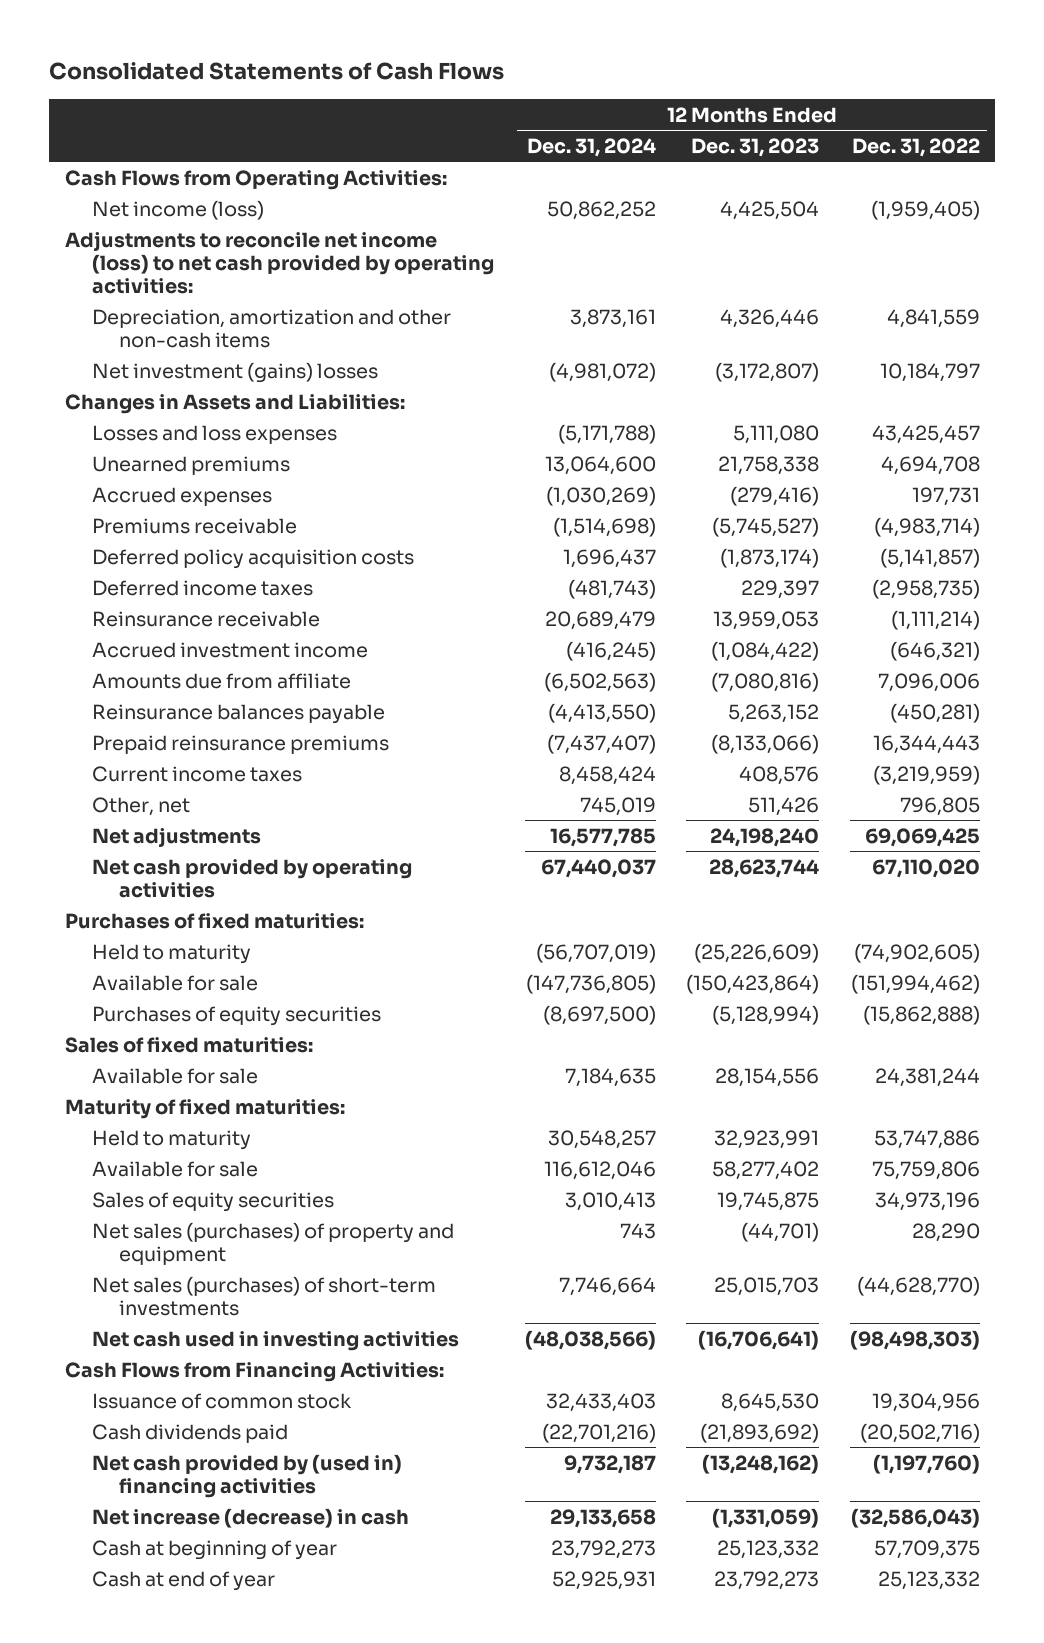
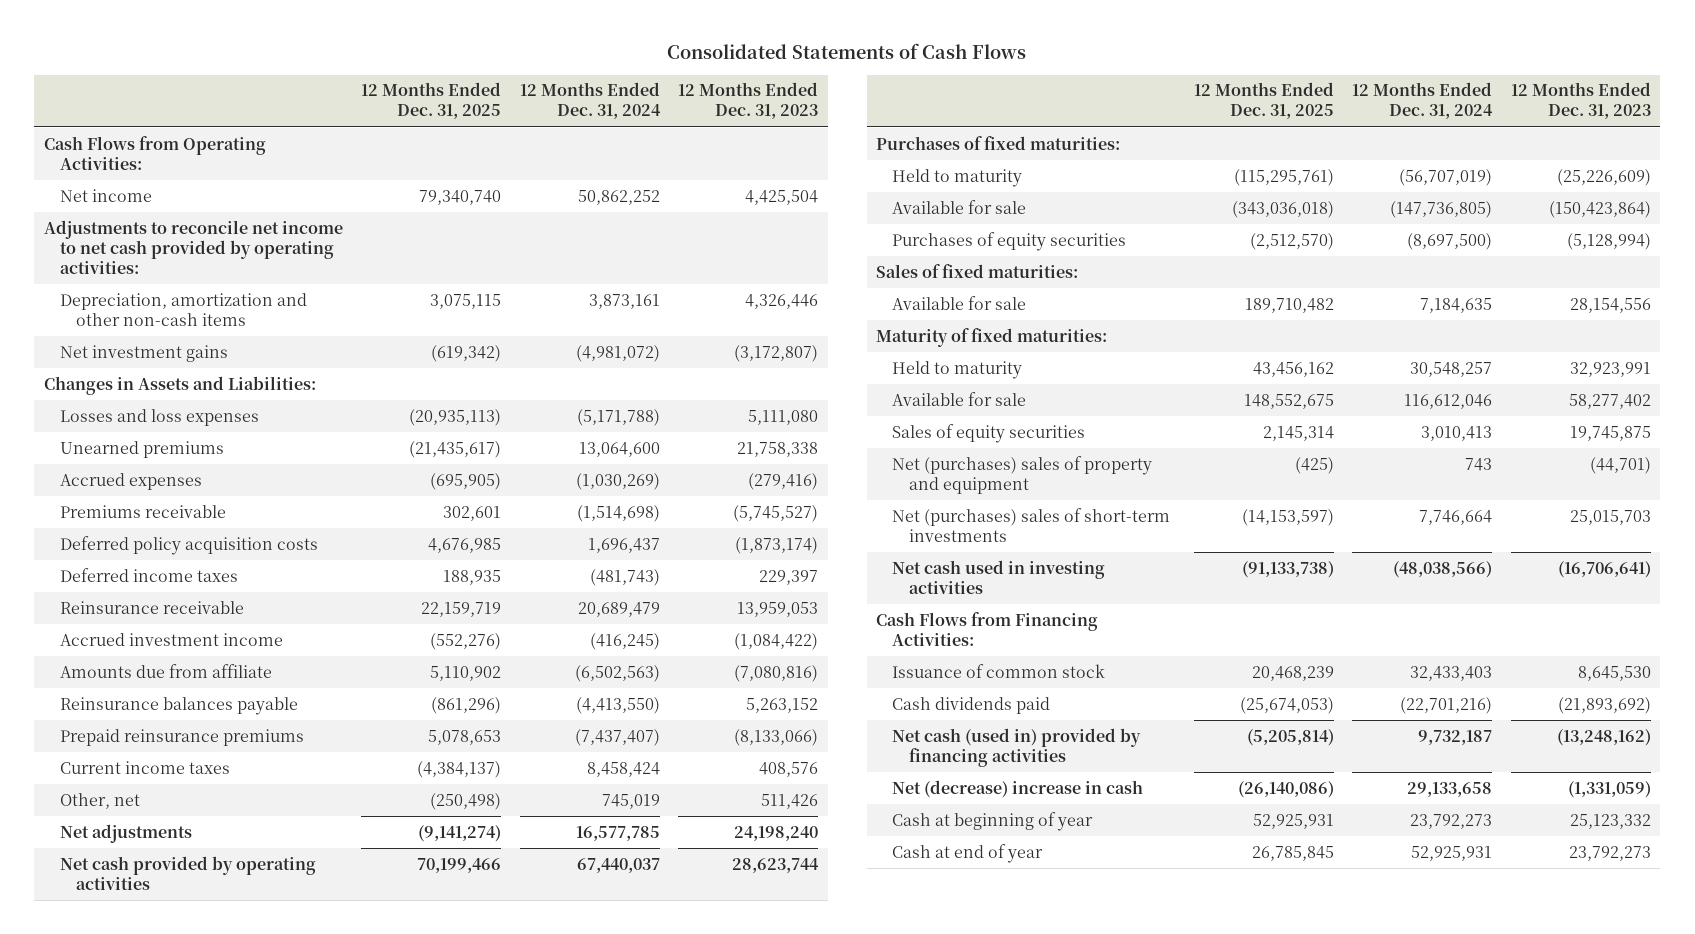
- | 12 Months Ended Dec. 31, 2024 | 12 Months Ended Dec. 31, 2023 | 12 Months Ended Dec. 31, 2022
+ | 12 Months Ended Dec. 31, 2025 | 12 Months Ended Dec. 31, 2024 | 12 Months Ended Dec. 31, 2023
- Net income (loss) | 50,862,252 | 4,425,504 | (1,959,405)
- Adjustments to reconcile net income (loss) to net cash provided by operating activities:
+ Net income | 79,340,740 | 50,862,252 | 4,425,504
+ Adjustments to reconcile net income to net cash provided by operating activities:
- Net investment (gains) losses | (4,981,072) | (3,172,807) | 10,184,797
+ Net investment gains | (619,342) | (4,981,072) | (3,172,807)
- Net sales (purchases) of property and equipment | 743 | (44,701) | 28,290
- Net sales (purchases) of short-term investments | 7,746,664 | 25,015,703 | (44,628,770)
+ Net (purchases) sales of property and equipment | (425) | 743 | (44,701)
+ Net (purchases) sales of short-term investments | (14,153,597) | 7,746,664 | 25,015,703
- Net cash provided by (used in) financing activities | 9,732,187 | (13,248,162) | (1,197,760)
- Net increase (decrease) in cash | 29,133,658 | (1,331,059) | (32,586,043)
+ Net cash (used in) provided by financing activities | (5,205,814) | 9,732,187 | (13,248,162)
+ Net (decrease) increase in cash | (26,140,086) | 29,133,658 | (1,331,059)

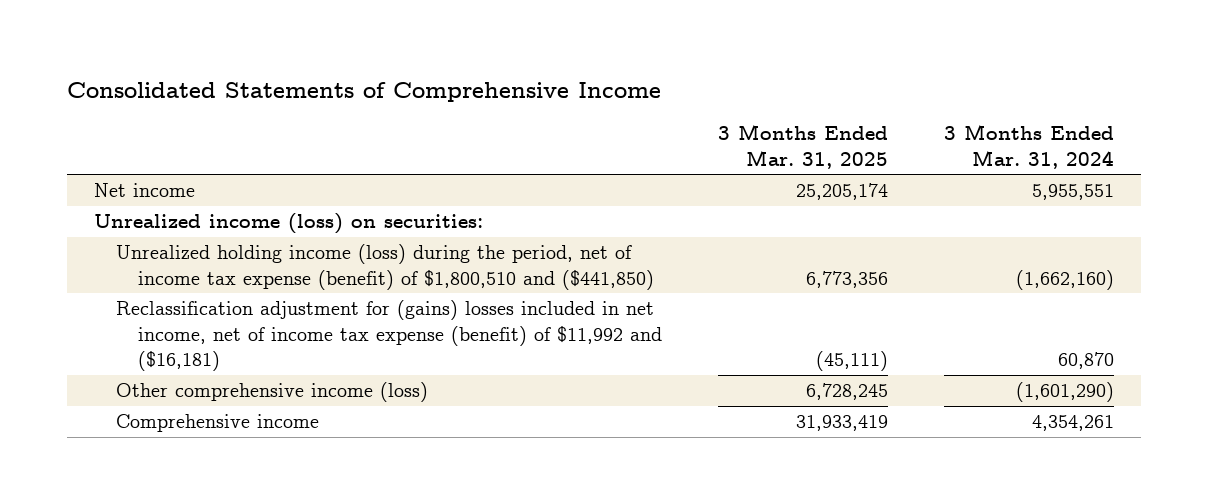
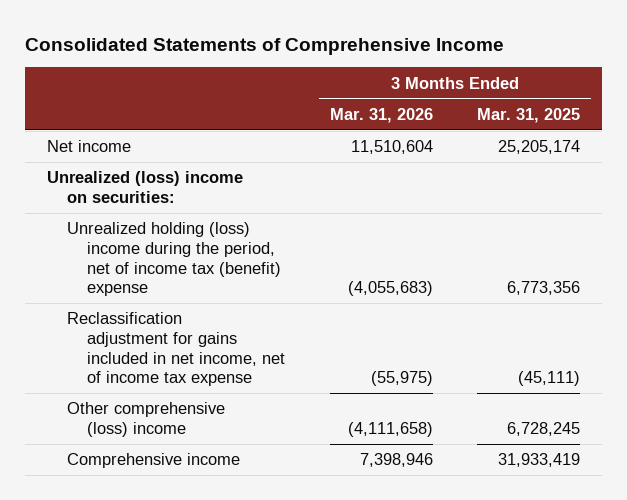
- | 3 Months Ended Mar. 31, 2025 | 3 Months Ended Mar. 31, 2024
+ | 3 Months Ended Mar. 31, 2026 | 3 Months Ended Mar. 31, 2025
- Unrealized income (loss) on securities:
- Unrealized holding income (loss) during the period, net of income tax expense (benefit) of $1,800,510 and ($441,850) | 6,773,356 | (1,662,160)
- Reclassification adjustment for (gains) losses included in net income, net of income tax expense (benefit) of $11,992 and ($16,181) | (45,111) | 60,870
- Other comprehensive income (loss) | 6,728,245 | (1,601,290)
+ Unrealized (loss) income on securities:
+ Unrealized holding (loss) income during the period, net of income tax (benefit) expense | (4,055,683) | 6,773,356
+ Reclassification adjustment for gains included in net income, net of income tax expense | (55,975) | (45,111)
+ Other comprehensive (loss) income | (4,111,658) | 6,728,245

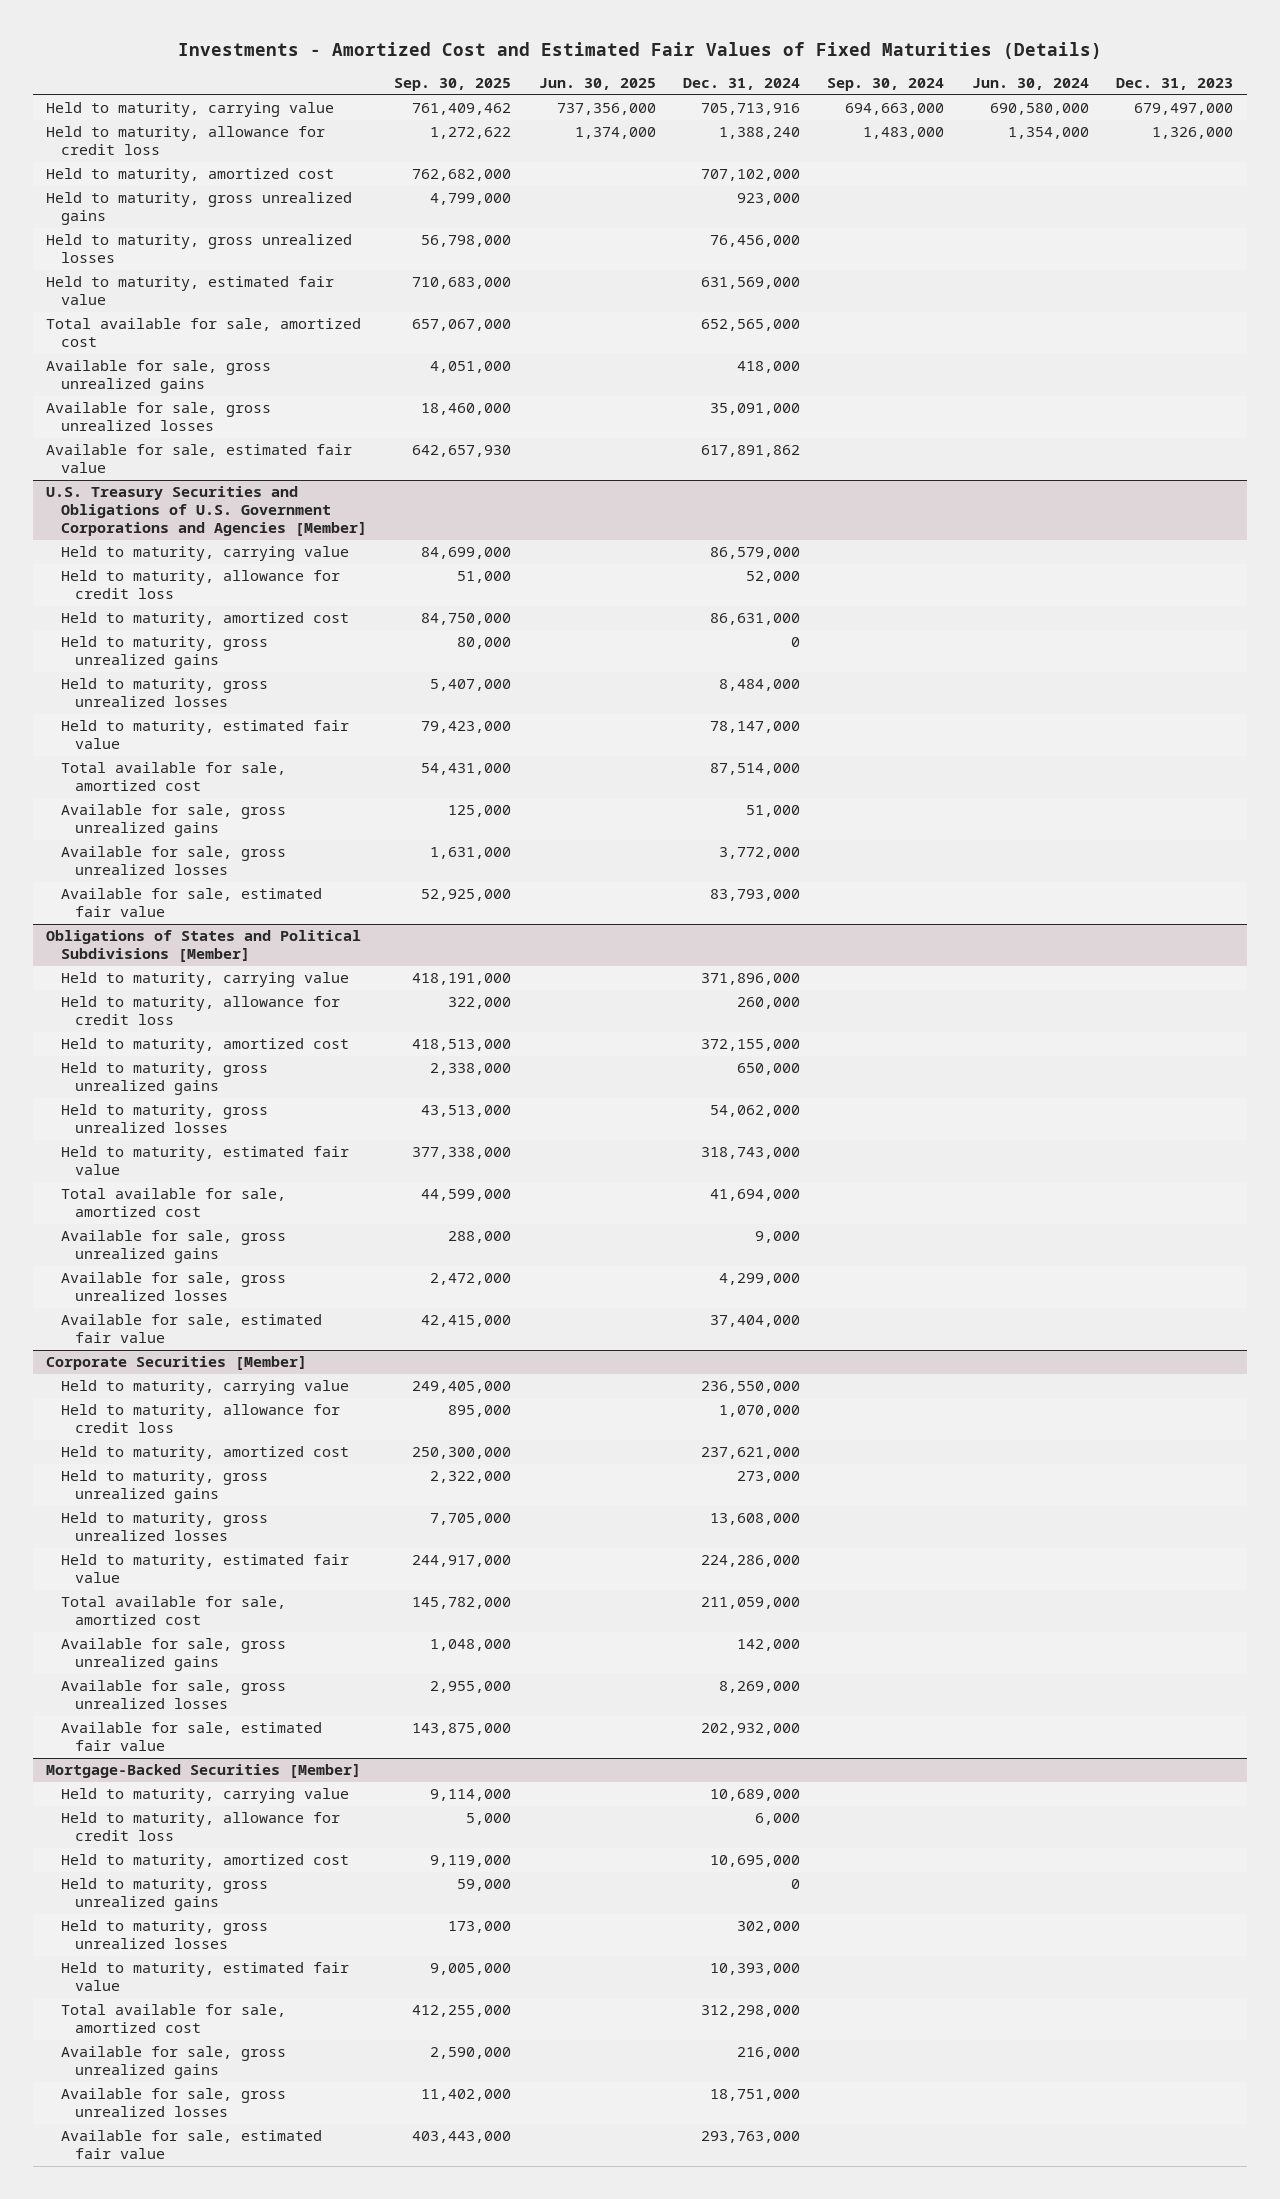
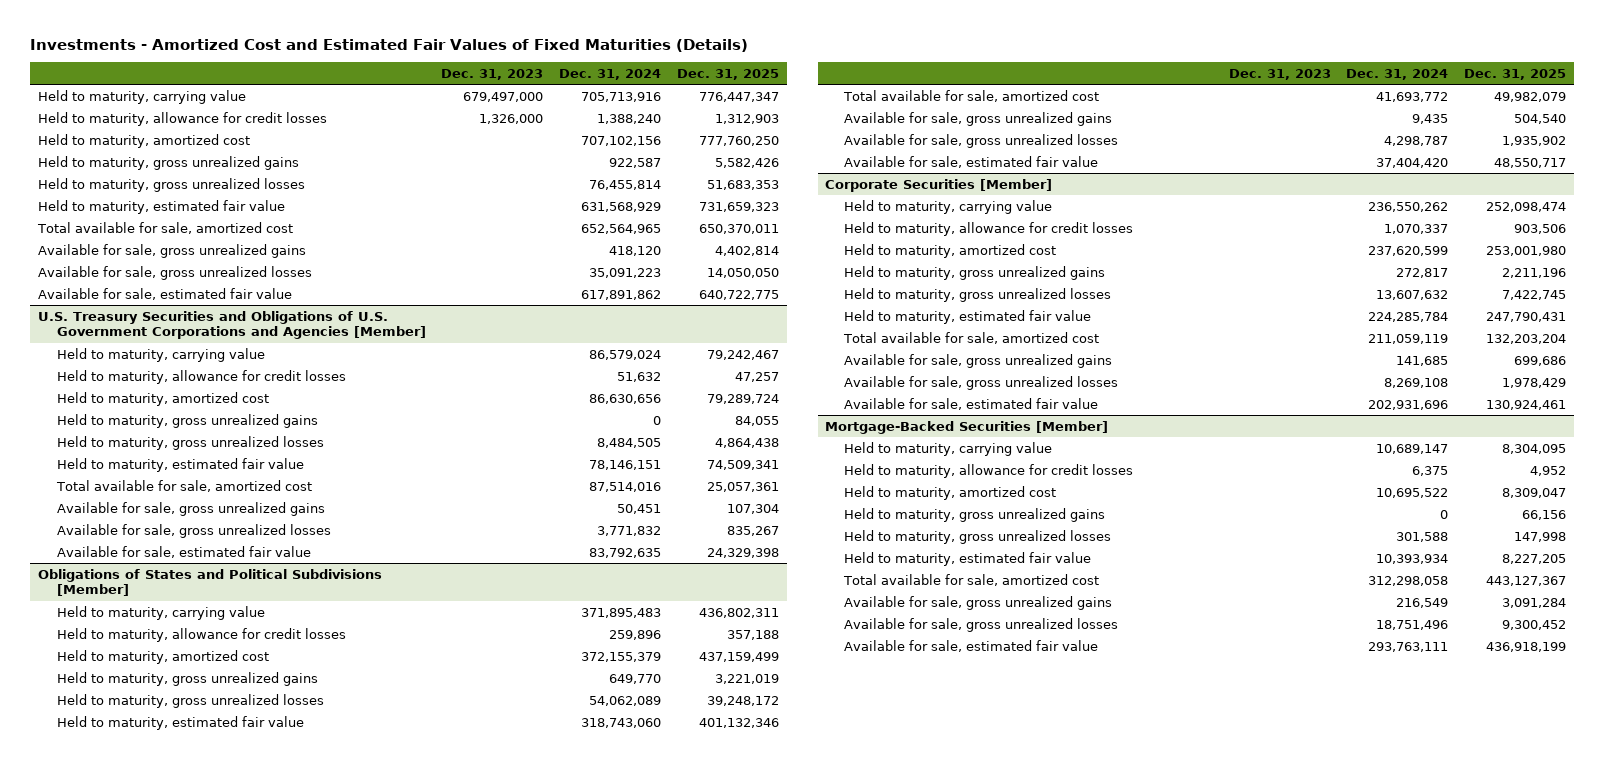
- | Sep. 30, 2025 | Jun. 30, 2025 | Dec. 31, 2024 | Sep. 30, 2024 | Jun. 30, 2024 | Dec. 31, 2023
+ | Dec. 31, 2023 | Dec. 31, 2024 | Dec. 31, 2025
- Held to maturity, allowance for credit loss | 1,272,622 | 1,374,000 | 1,388,240 | 1,483,000 | 1,354,000 | 1,326,000
- Held to maturity, amortized cost | 762,682,000 | | 707,102,000 | | |
- Held to maturity, gross unrealized gains | 4,799,000 | | 923,000 | | |
- Held to maturity, gross unrealized losses | 56,798,000 | | 76,456,000 | | |
- Held to maturity, estimated fair value | 710,683,000 | | 631,569,000 | | |
- Total available for sale, amortized cost | 657,067,000 | | 652,565,000 | | |
- Available for sale, gross unrealized gains | 4,051,000 | | 418,000 | | |
- Available for sale, gross unrealized losses | 18,460,000 | | 35,091,000 | | |
+ Held to maturity, allowance for credit losses | 1,326,000 | 1,388,240 | 1,312,903
+ Held to maturity, amortized cost | | 707,102,156 | 777,760,250
+ Held to maturity, gross unrealized gains | | 922,587 | 5,582,426
+ Held to maturity, gross unrealized losses | | 76,455,814 | 51,683,353
+ Held to maturity, estimated fair value | | 631,568,929 | 731,659,323
+ Total available for sale, amortized cost | | 652,564,965 | 650,370,011
+ Available for sale, gross unrealized gains | | 418,120 | 4,402,814
+ Available for sale, gross unrealized losses | | 35,091,223 | 14,050,050
@ U.S. Treasury Securities and Obligations of U.S. Government Corporations and Agencies [Member]
- Held to maturity, carrying value | 84,699,000 | | 86,579,000 | | |
- Held to maturity, allowance for credit loss | 51,000 | | 52,000 | | |
- Held to maturity, amortized cost | 84,750,000 | | 86,631,000 | | |
+ Held to maturity, carrying value | | 86,579,024 | 79,242,467
+ Held to maturity, allowance for credit losses | | 51,632 | 47,257
+ Held to maturity, amortized cost | | 86,630,656 | 79,289,724
- Held to maturity, gross unrealized losses | 5,407,000 | | 8,484,000 | | |
- Held to maturity, estimated fair value | 79,423,000 | | 78,147,000 | | |
- Total available for sale, amortized cost | 54,431,000 | | 87,514,000 | | |
- Available for sale, gross unrealized gains | 125,000 | | 51,000 | | |
- Available for sale, gross unrealized losses | 1,631,000 | | 3,772,000 | | |
- Available for sale, estimated fair value | 52,925,000 | | 83,793,000 | | |
+ Held to maturity, gross unrealized losses | | 8,484,505 | 4,864,438
+ Held to maturity, estimated fair value | | 78,146,151 | 74,509,341
+ Total available for sale, amortized cost | | 87,514,016 | 25,057,361
+ Available for sale, gross unrealized gains | | 50,451 | 107,304
+ Available for sale, gross unrealized losses | | 3,771,832 | 835,267
+ Available for sale, estimated fair value | | 83,792,635 | 24,329,398
@ Obligations of States and Political Subdivisions [Member]
- Held to maturity, carrying value | 418,191,000 | | 371,896,000 | | |
- Held to maturity, allowance for credit loss | 322,000 | | 260,000 | | |
- Held to maturity, amortized cost | 418,513,000 | | 372,155,000 | | |
- Held to maturity, gross unrealized gains | 2,338,000 | | 650,000 | | |
- Held to maturity, gross unrealized losses | 43,513,000 | | 54,062,000 | | |
- Held to maturity, estimated fair value | 377,338,000 | | 318,743,000 | | |
- Total available for sale, amortized cost | 44,599,000 | | 41,694,000 | | |
- Available for sale, gross unrealized gains | 288,000 | | 9,000 | | |
- Available for sale, gross unrealized losses | 2,472,000 | | 4,299,000 | | |
- Available for sale, estimated fair value | 42,415,000 | | 37,404,000 | | |
+ Held to maturity, carrying value | | 371,895,483 | 436,802,311
+ Held to maturity, allowance for credit losses | | 259,896 | 357,188
+ Held to maturity, amortized cost | | 372,155,379 | 437,159,499
+ Held to maturity, gross unrealized gains | | 649,770 | 3,221,019
+ Held to maturity, gross unrealized losses | | 54,062,089 | 39,248,172
+ Held to maturity, estimated fair value | | 318,743,060 | 401,132,346
+ Total available for sale, amortized cost | | 41,693,772 | 49,982,079
+ Available for sale, gross unrealized gains | | 9,435 | 504,540
+ Available for sale, gross unrealized losses | | 4,298,787 | 1,935,902
+ Available for sale, estimated fair value | | 37,404,420 | 48,550,717
@ Corporate Securities [Member]
- Held to maturity, carrying value | 249,405,000 | | 236,550,000 | | |
- Held to maturity, allowance for credit loss | 895,000 | | 1,070,000 | | |
- Held to maturity, amortized cost | 250,300,000 | | 237,621,000 | | |
- Held to maturity, gross unrealized gains | 2,322,000 | | 273,000 | | |
- Held to maturity, gross unrealized losses | 7,705,000 | | 13,608,000 | | |
- Held to maturity, estimated fair value | 244,917,000 | | 224,286,000 | | |
- Total available for sale, amortized cost | 145,782,000 | | 211,059,000 | | |
- Available for sale, gross unrealized gains | 1,048,000 | | 142,000 | | |
- Available for sale, gross unrealized losses | 2,955,000 | | 8,269,000 | | |
- Available for sale, estimated fair value | 143,875,000 | | 202,932,000 | | |
+ Held to maturity, carrying value | | 236,550,262 | 252,098,474
+ Held to maturity, allowance for credit losses | | 1,070,337 | 903,506
+ Held to maturity, amortized cost | | 237,620,599 | 253,001,980
+ Held to maturity, gross unrealized gains | | 272,817 | 2,211,196
+ Held to maturity, gross unrealized losses | | 13,607,632 | 7,422,745
+ Held to maturity, estimated fair value | | 224,285,784 | 247,790,431
+ Total available for sale, amortized cost | | 211,059,119 | 132,203,204
+ Available for sale, gross unrealized gains | | 141,685 | 699,686
+ Available for sale, gross unrealized losses | | 8,269,108 | 1,978,429
+ Available for sale, estimated fair value | | 202,931,696 | 130,924,461
@ Mortgage-Backed Securities [Member]
- Held to maturity, carrying value | 9,114,000 | | 10,689,000 | | |
- Held to maturity, allowance for credit loss | 5,000 | | 6,000 | | |
- Held to maturity, amortized cost | 9,119,000 | | 10,695,000 | | |
+ Held to maturity, carrying value | | 10,689,147 | 8,304,095
+ Held to maturity, allowance for credit losses | | 6,375 | 4,952
+ Held to maturity, amortized cost | | 10,695,522 | 8,309,047
- Held to maturity, gross unrealized losses | 173,000 | | 302,000 | | |
- Held to maturity, estimated fair value | 9,005,000 | | 10,393,000 | | |
- Total available for sale, amortized cost | 412,255,000 | | 312,298,000 | | |
- Available for sale, gross unrealized gains | 2,590,000 | | 216,000 | | |
- Available for sale, gross unrealized losses | 11,402,000 | | 18,751,000 | | |
- Available for sale, estimated fair value | 403,443,000 | | 293,763,000 | | |
+ Held to maturity, gross unrealized losses | | 301,588 | 147,998
+ Held to maturity, estimated fair value | | 10,393,934 | 8,227,205
+ Total available for sale, amortized cost | | 312,298,058 | 443,127,367
+ Available for sale, gross unrealized gains | | 216,549 | 3,091,284
+ Available for sale, gross unrealized losses | | 18,751,496 | 9,300,452
+ Available for sale, estimated fair value | | 293,763,111 | 436,918,199

